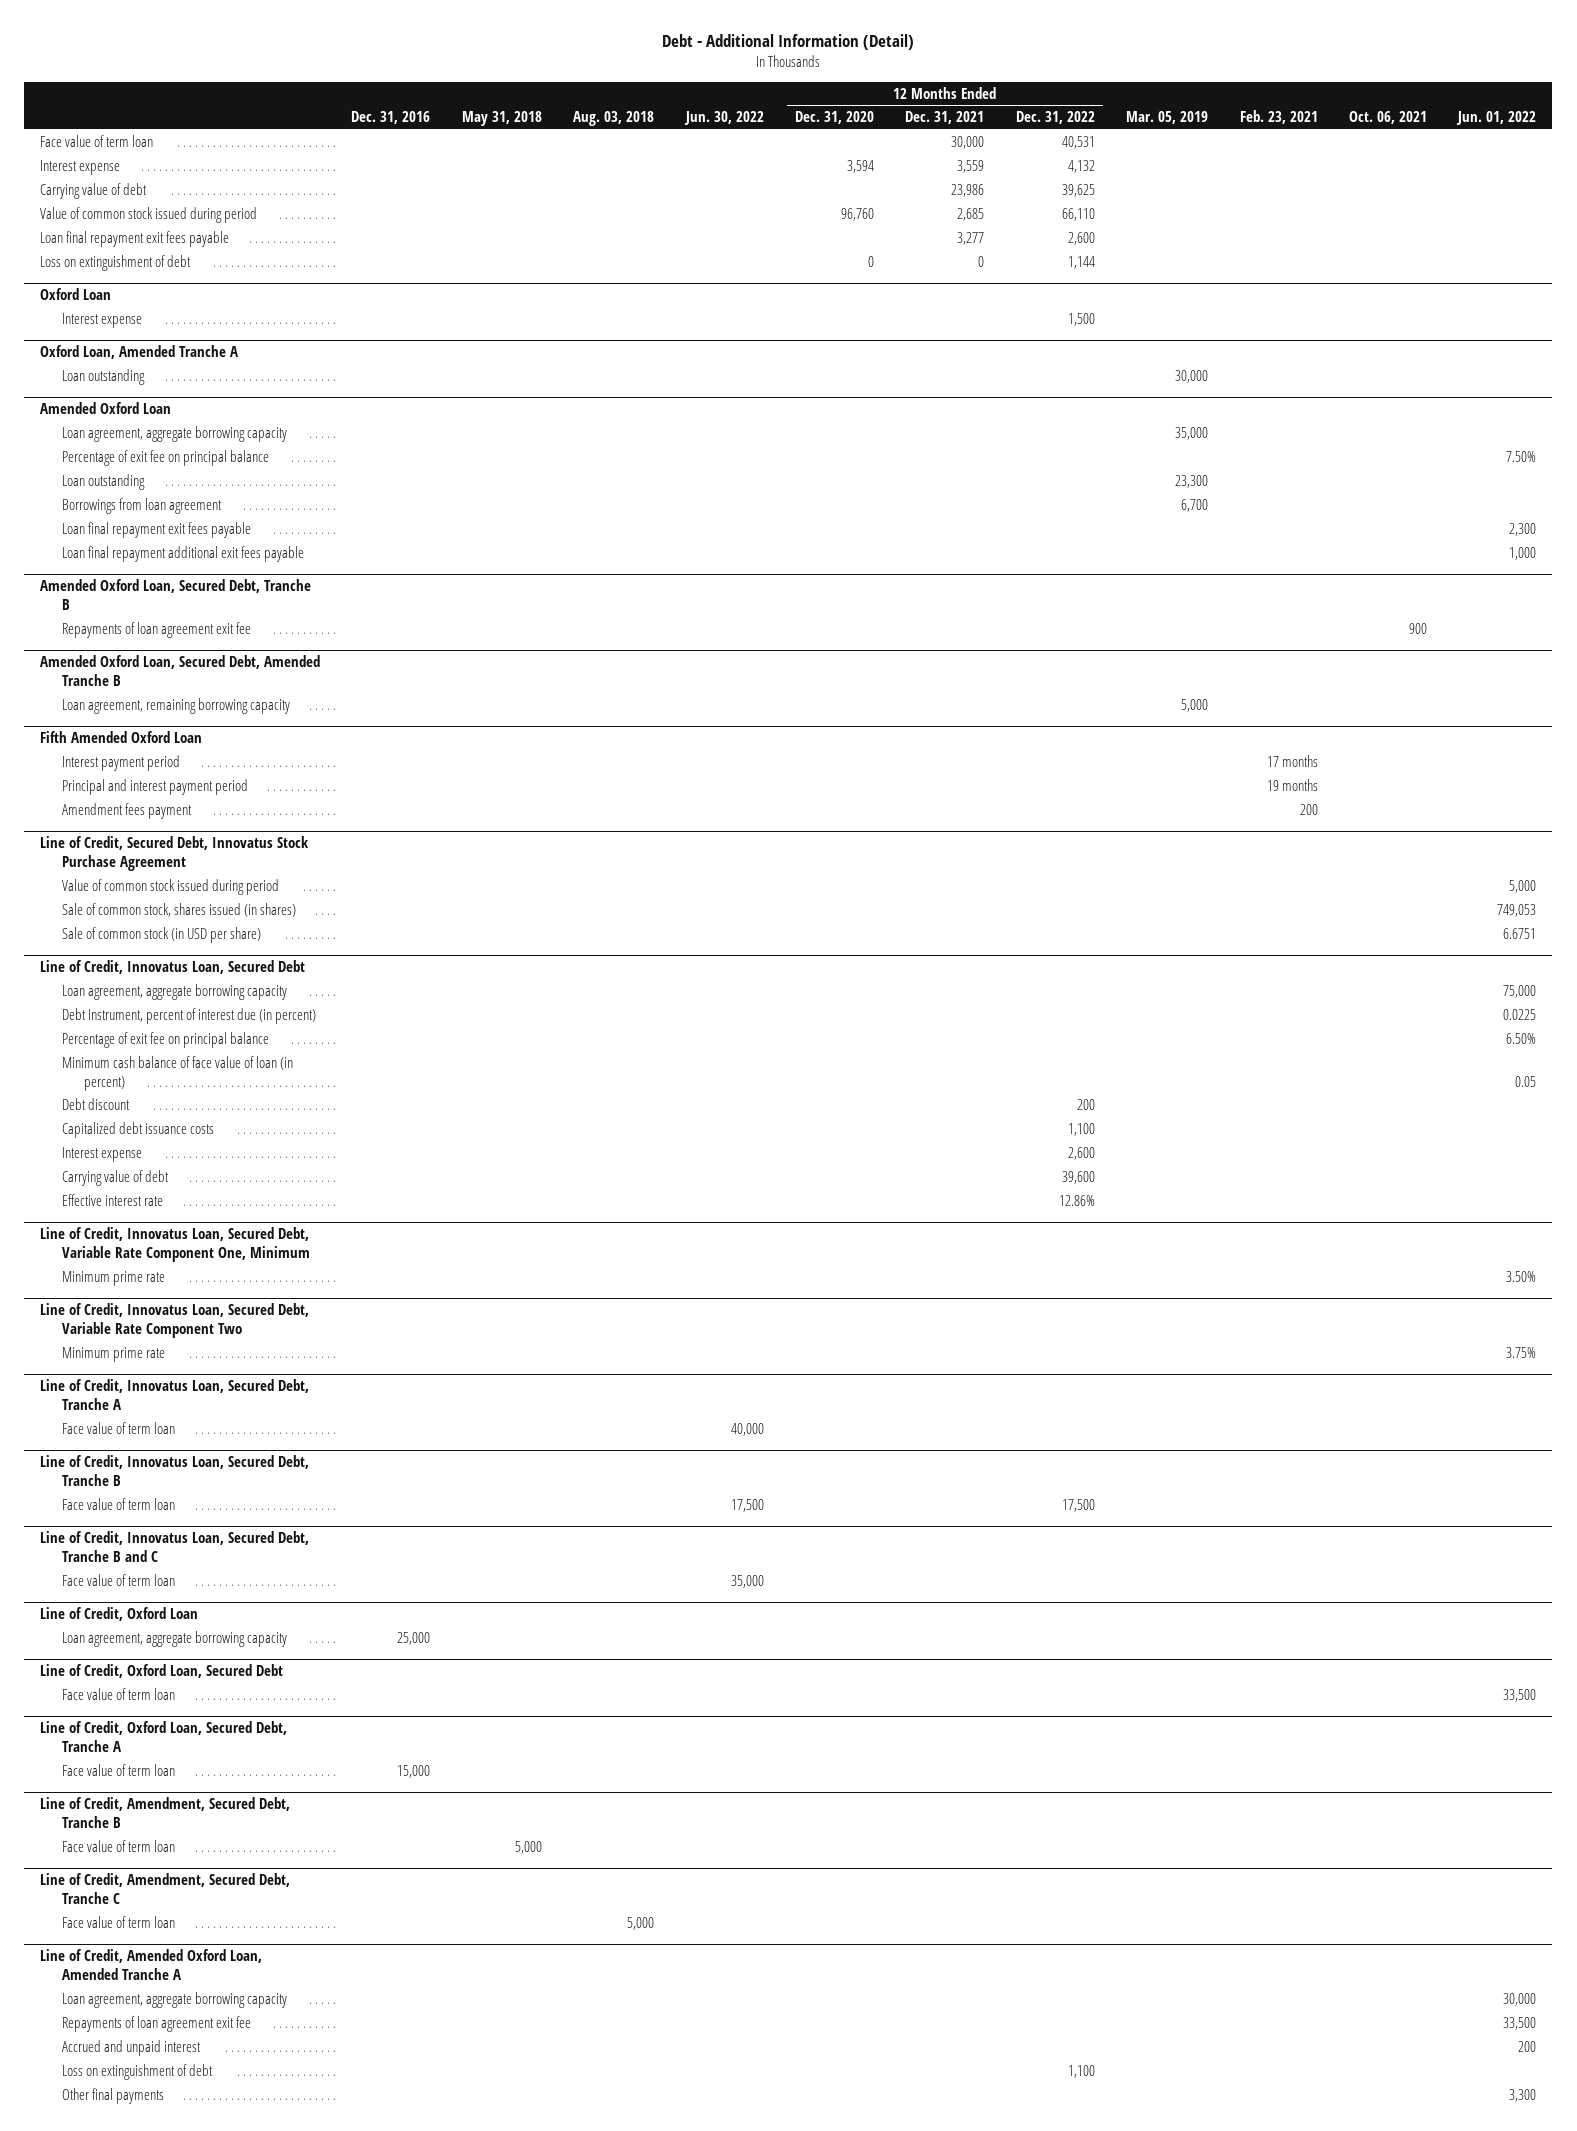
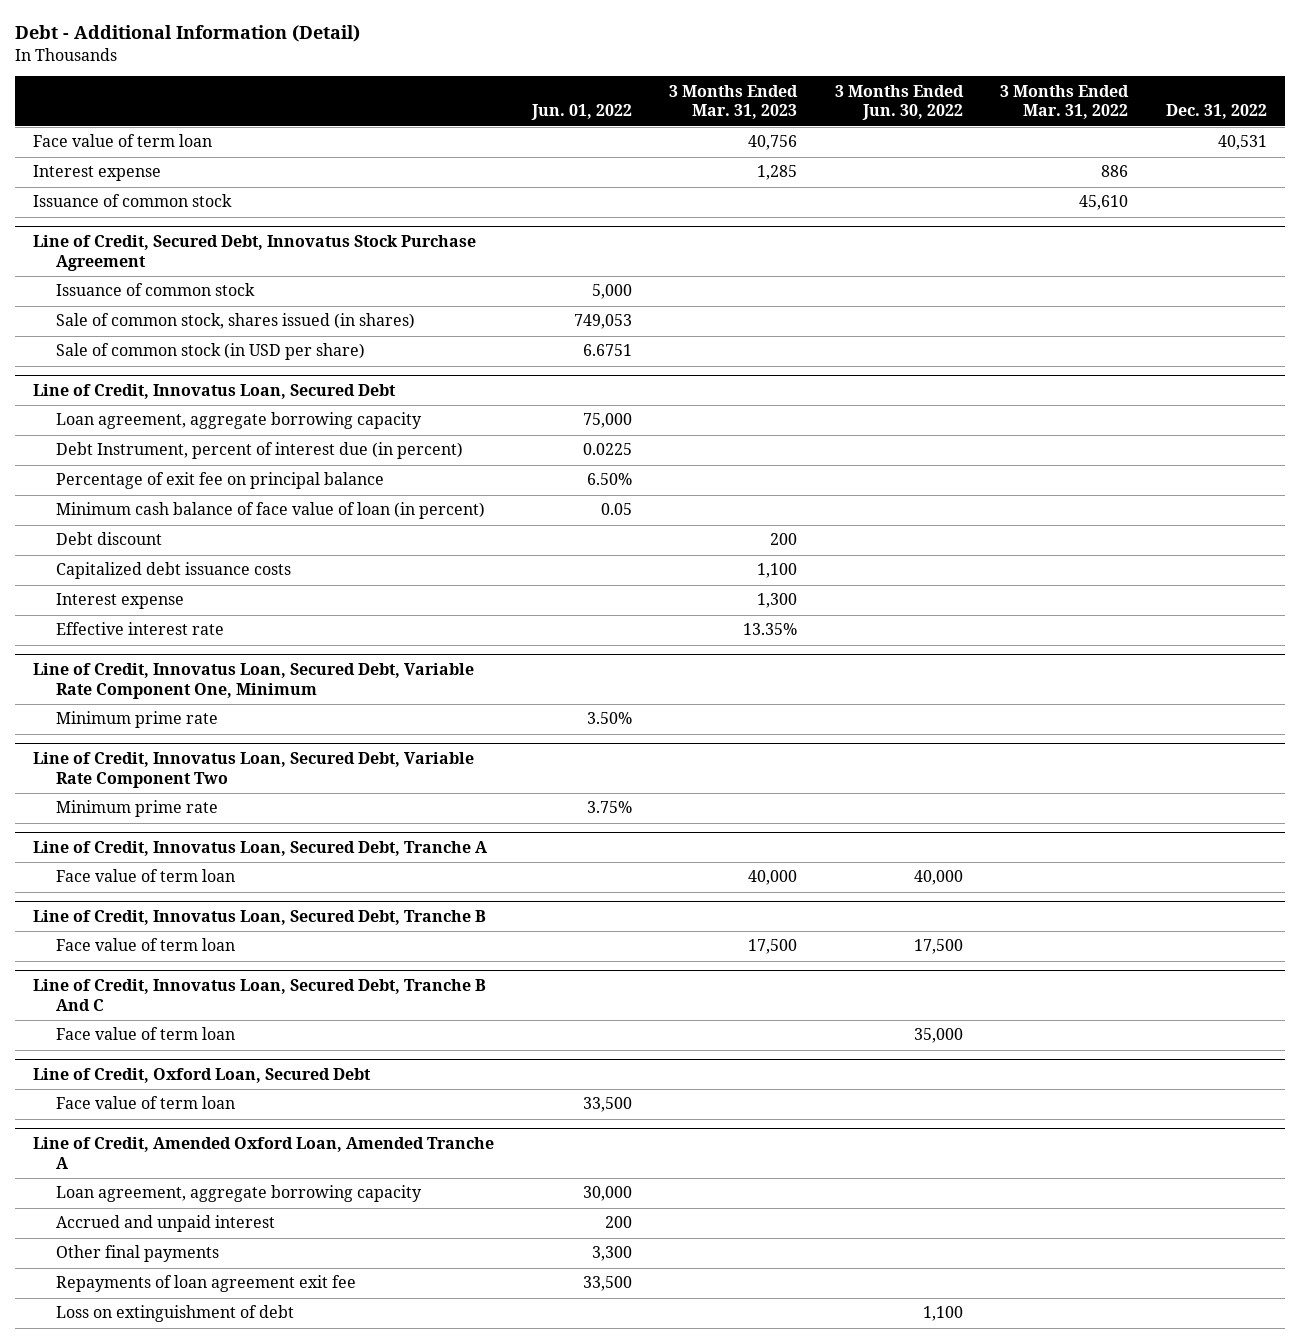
- | Dec. 31, 2016 | May 31, 2018 | Aug. 03, 2018 | Jun. 30, 2022 | 12 Months Ended Dec. 31, 2020 | 12 Months Ended Dec. 31, 2021 | 12 Months Ended Dec. 31, 2022 | Mar. 05, 2019 | Feb. 23, 2021 | Oct. 06, 2021 | Jun. 01, 2022
+ | Jun. 01, 2022 | 3 Months Ended Mar. 31, 2023 | 3 Months Ended Jun. 30, 2022 | 3 Months Ended Mar. 31, 2022 | Dec. 31, 2022
- Carrying value of debt | | | | | | 23,986 | 39,625 | | | |
- Value of common stock issued during period | | | | | 96,760 | 2,685 | 66,110 | | | |
- Loan final repayment exit fees payable | | | | | | 3,277 | 2,600 | | | |
- Loss on extinguishment of debt | | | | | 0 | 0 | 1,144 | | | |
- Oxford Loan
- Interest expense | | | | | | | 1,500 | | | |
- Oxford Loan, Amended Tranche A
- Loan outstanding | | | | | | | | 30,000 | | |
- Amended Oxford Loan
- Loan agreement, aggregate borrowing capacity | | | | | | | | 35,000 | | |
- Percentage of exit fee on principal balance | | | | | | | | | | | 7.50%
- Loan outstanding | | | | | | | | 23,300 | | |
- Borrowings from loan agreement | | | | | | | | 6,700 | | |
- Loan final repayment exit fees payable | | | | | | | | | | | 2,300
- Loan final repayment additional exit fees payable | | | | | | | | | | | 1,000
- Amended Oxford Loan, Secured Debt, Tranche B
- Repayments of loan agreement exit fee | | | | | | | | | | 900 |
- Amended Oxford Loan, Secured Debt, Amended Tranche B
- Loan agreement, remaining borrowing capacity | | | | | | | | 5,000 | | |
- Fifth Amended Oxford Loan
- Interest payment period | | | | | | | | | 17 months | |
- Principal and interest payment period | | | | | | | | | 19 months | |
- Amendment fees payment | | | | | | | | | 200 | |
+ Issuance of common stock | | | | 45,610 |
@ Line of Credit, Secured Debt, Innovatus Stock Purchase Agreement
- Value of common stock issued during period | | | | | | | | | | | 5,000
+ Issuance of common stock | 5,000 | | | |
@ Line of Credit, Innovatus Loan, Secured Debt
- Carrying value of debt | | | | | | | 39,600 | | | |
- Line of Credit, Innovatus Loan, Secured Debt, Tranche B and C
+ Line of Credit, Innovatus Loan, Secured Debt, Tranche B And C
- Line of Credit, Oxford Loan
- Loan agreement, aggregate borrowing capacity | 25,000 | | | | | | | | | |
- Line of Credit, Oxford Loan, Secured Debt, Tranche A
- Face value of term loan | 15,000 | | | | | | | | | |
- Line of Credit, Amendment, Secured Debt, Tranche B
- Face value of term loan | | 5,000 | | | | | | | | |
- Line of Credit, Amendment, Secured Debt, Tranche C
- Face value of term loan | | | 5,000 | | | | | | | |
@ Line of Credit, Amended Oxford Loan, Amended Tranche A
moved down: Repayments of loan agreement exit fee | 33,500 | | | |
moved down: Loss on extinguishment of debt | | | 1,100 | |

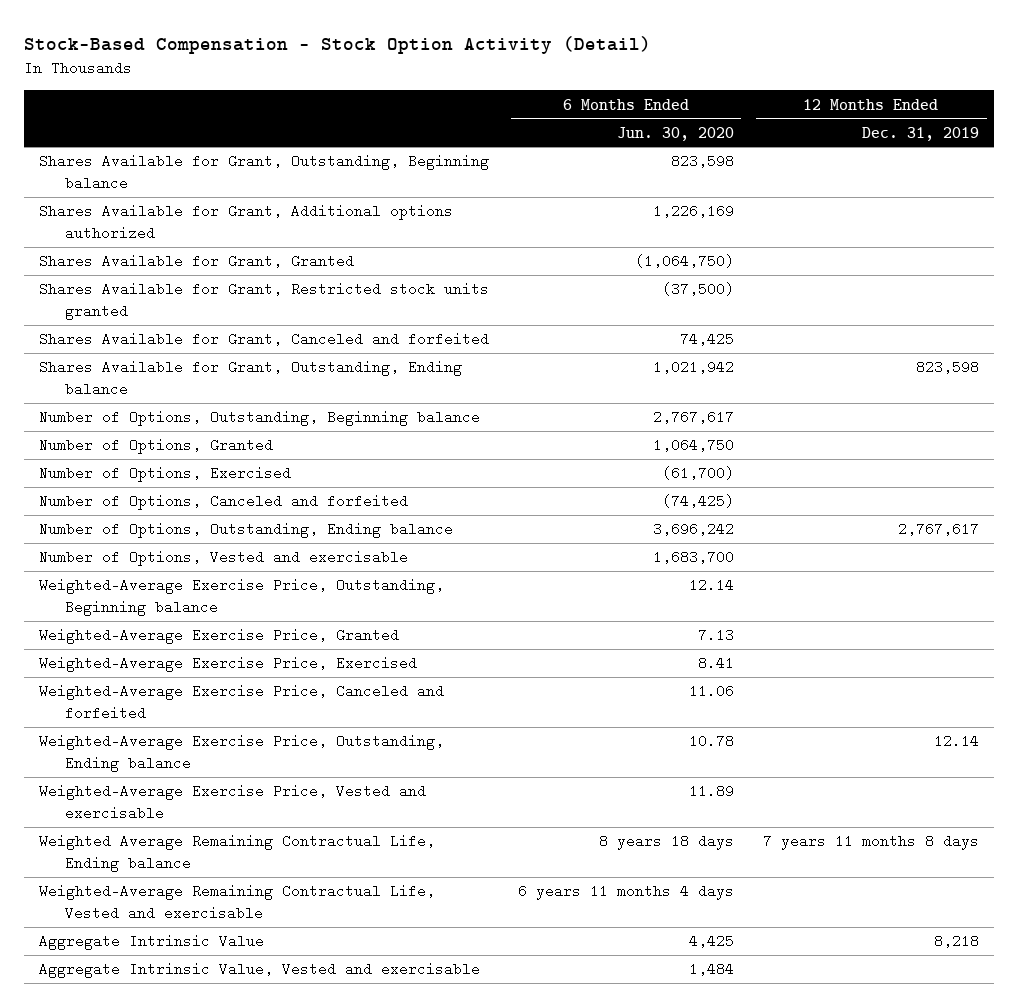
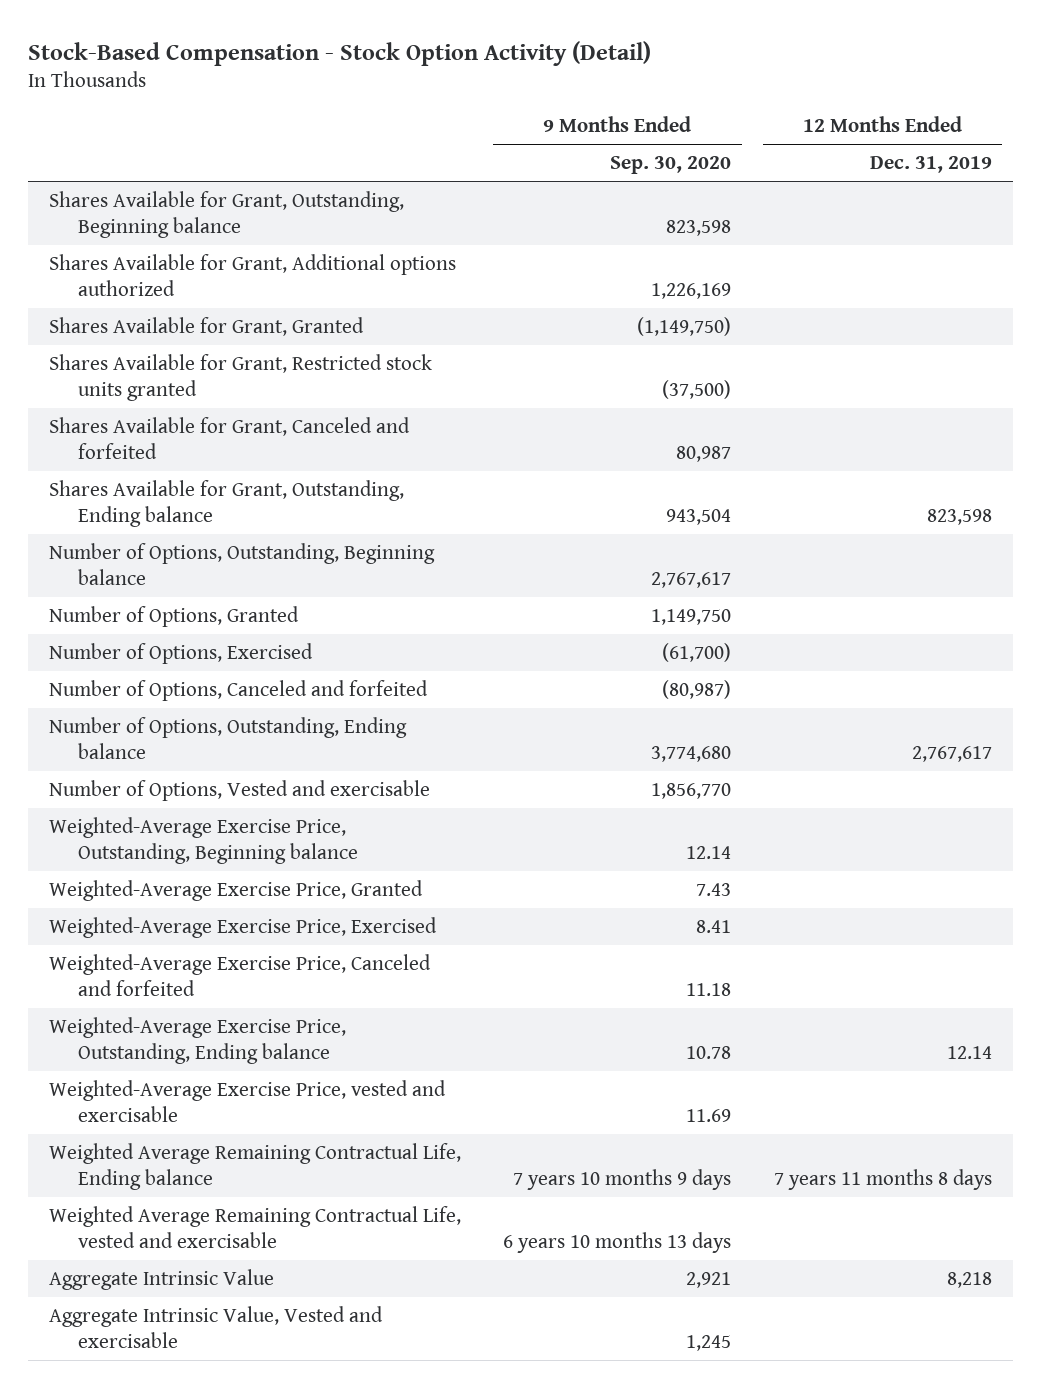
- | 6 Months Ended Jun. 30, 2020 | 12 Months Ended Dec. 31, 2019
+ | 9 Months Ended Sep. 30, 2020 | 12 Months Ended Dec. 31, 2019
- Weighted-Average Exercise Price, Vested and exercisable | 11.89 |
+ Weighted-Average Exercise Price, vested and exercisable | 11.69 |
- Weighted-Average Remaining Contractual Life, Vested and exercisable | 6 years 11 months 4 days |
+ Weighted Average Remaining Contractual Life, vested and exercisable | 6 years 10 months 13 days |

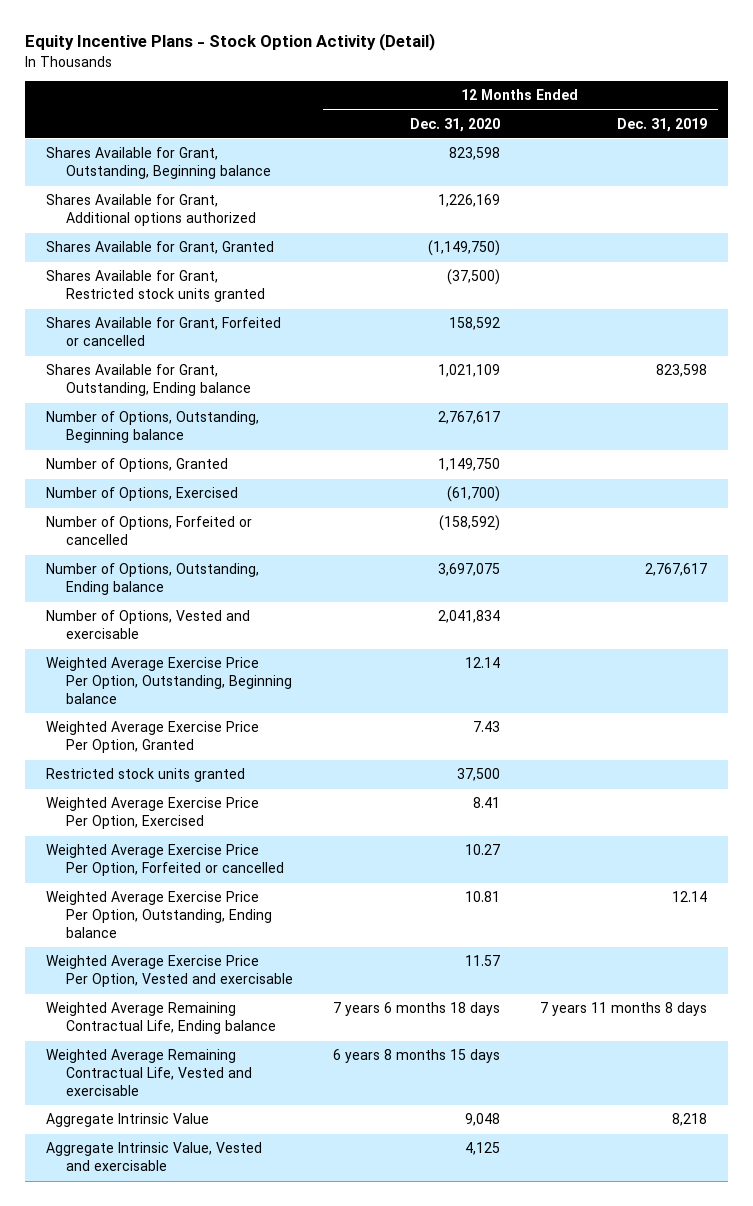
- Stock-Based Compensation - Stock Option Activity (Detail)
+ Equity Incentive Plans - Stock Option Activity (Detail)
- | 9 Months Ended Sep. 30, 2020 | 12 Months Ended Dec. 31, 2019
+ | 12 Months Ended Dec. 31, 2020 | 12 Months Ended Dec. 31, 2019
- Shares Available for Grant, Canceled and forfeited | 80,987 |
+ Shares Available for Grant, Forfeited or cancelled | 158,592 |
- Number of Options, Canceled and forfeited | (80,987) |
+ Number of Options, Forfeited or cancelled | (158,592) |
- Weighted-Average Exercise Price, Outstanding, Beginning balance | 12.14 |
- Weighted-Average Exercise Price, Granted | 7.43 |
- Weighted-Average Exercise Price, Exercised | 8.41 |
- Weighted-Average Exercise Price, Canceled and forfeited | 11.18 |
- Weighted-Average Exercise Price, Outstanding, Ending balance | 10.78 | 12.14
- Weighted-Average Exercise Price, vested and exercisable | 11.69 |
+ Weighted Average Exercise Price Per Option, Outstanding, Beginning balance | 12.14 |
+ Weighted Average Exercise Price Per Option, Granted | 7.43 |
+ Restricted stock units granted | 37,500 |
+ Weighted Average Exercise Price Per Option, Exercised | 8.41 |
+ Weighted Average Exercise Price Per Option, Forfeited or cancelled | 10.27 |
+ Weighted Average Exercise Price Per Option, Outstanding, Ending balance | 10.81 | 12.14
+ Weighted Average Exercise Price Per Option, Vested and exercisable | 11.57 |
- Weighted Average Remaining Contractual Life, vested and exercisable | 6 years 10 months 13 days |
+ Weighted Average Remaining Contractual Life, Vested and exercisable | 6 years 8 months 15 days |

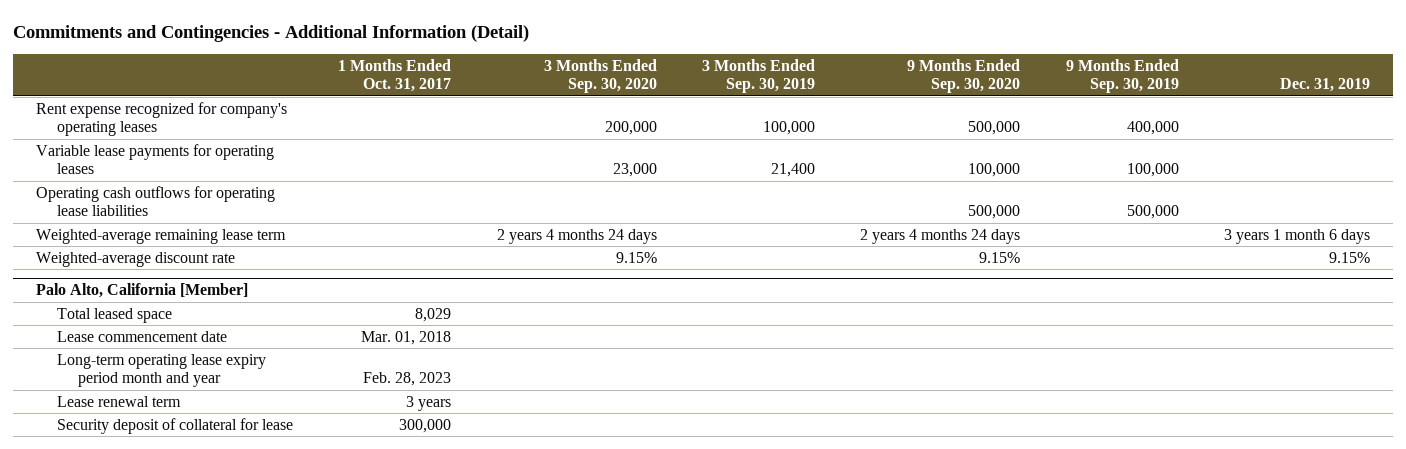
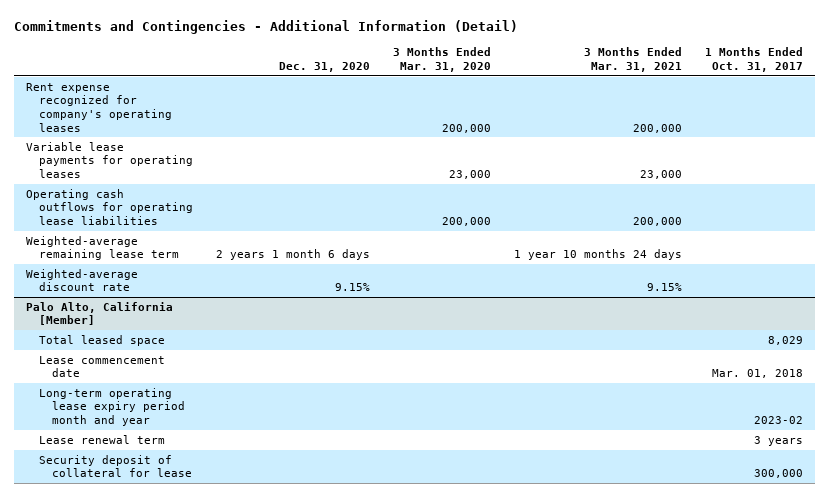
- | 1 Months Ended Oct. 31, 2017 | 3 Months Ended Sep. 30, 2020 | 3 Months Ended Sep. 30, 2019 | 9 Months Ended Sep. 30, 2020 | 9 Months Ended Sep. 30, 2019 | Dec. 31, 2019
+ | Dec. 31, 2020 | 3 Months Ended Mar. 31, 2020 | 3 Months Ended Mar. 31, 2021 | 1 Months Ended Oct. 31, 2017
@ Palo Alto, California [Member]
- Long-term operating lease expiry period month and year | Feb. 28, 2023 | | | | |
+ Long-term operating lease expiry period month and year | | | | 2023-02

